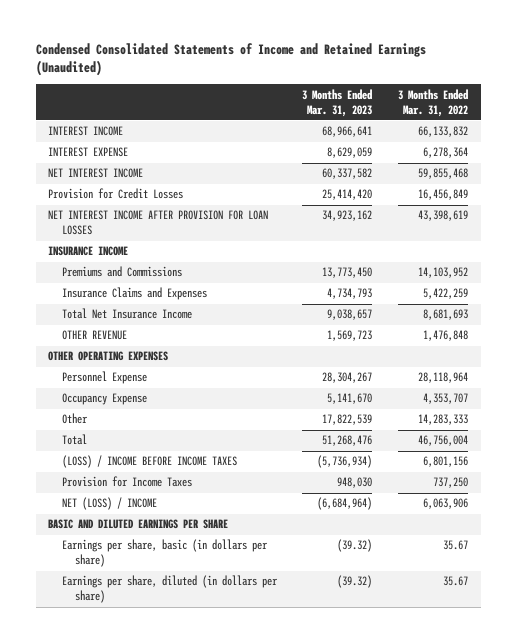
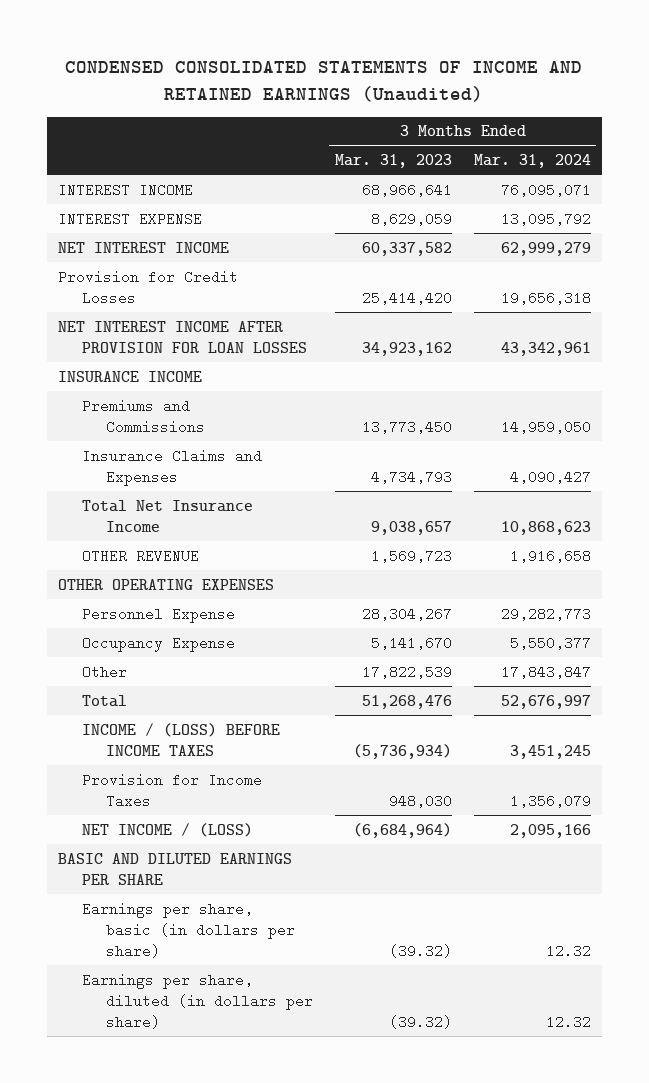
- Condensed Consolidated Statements of Income and Retained Earnings (Unaudited)
+ CONDENSED CONSOLIDATED STATEMENTS OF INCOME AND RETAINED EARNINGS (Unaudited)
- | 3 Months Ended Mar. 31, 2023 | 3 Months Ended Mar. 31, 2022
+ | 3 Months Ended Mar. 31, 2023 | 3 Months Ended Mar. 31, 2024
- (LOSS) / INCOME BEFORE INCOME TAXES | (5,736,934) | 6,801,156
+ INCOME / (LOSS) BEFORE INCOME TAXES | (5,736,934) | 3,451,245
- NET (LOSS) / INCOME | (6,684,964) | 6,063,906
+ NET INCOME / (LOSS) | (6,684,964) | 2,095,166

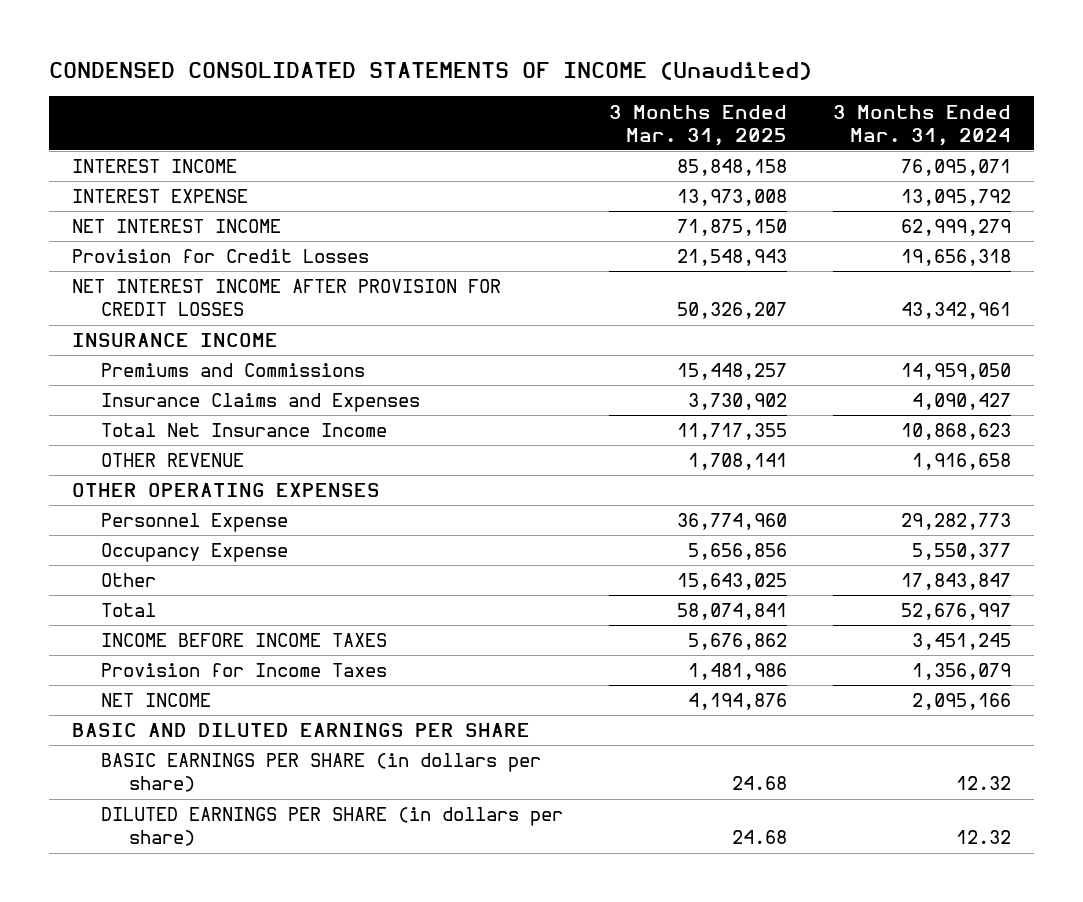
- CONDENSED CONSOLIDATED STATEMENTS OF INCOME AND RETAINED EARNINGS (Unaudited)
+ CONDENSED CONSOLIDATED STATEMENTS OF INCOME (Unaudited)
- | 3 Months Ended Mar. 31, 2023 | 3 Months Ended Mar. 31, 2024
+ | 3 Months Ended Mar. 31, 2025 | 3 Months Ended Mar. 31, 2024
- NET INTEREST INCOME AFTER PROVISION FOR LOAN LOSSES | 34,923,162 | 43,342,961
+ NET INTEREST INCOME AFTER PROVISION FOR CREDIT LOSSES | 50,326,207 | 43,342,961
- INCOME / (LOSS) BEFORE INCOME TAXES | (5,736,934) | 3,451,245
+ INCOME BEFORE INCOME TAXES | 5,676,862 | 3,451,245
- NET INCOME / (LOSS) | (6,684,964) | 2,095,166
+ NET INCOME | 4,194,876 | 2,095,166
- Earnings per share, basic (in dollars per share) | (39.32) | 12.32
- Earnings per share, diluted (in dollars per share) | (39.32) | 12.32
+ BASIC EARNINGS PER SHARE (in dollars per share) | 24.68 | 12.32
+ DILUTED EARNINGS PER SHARE (in dollars per share) | 24.68 | 12.32

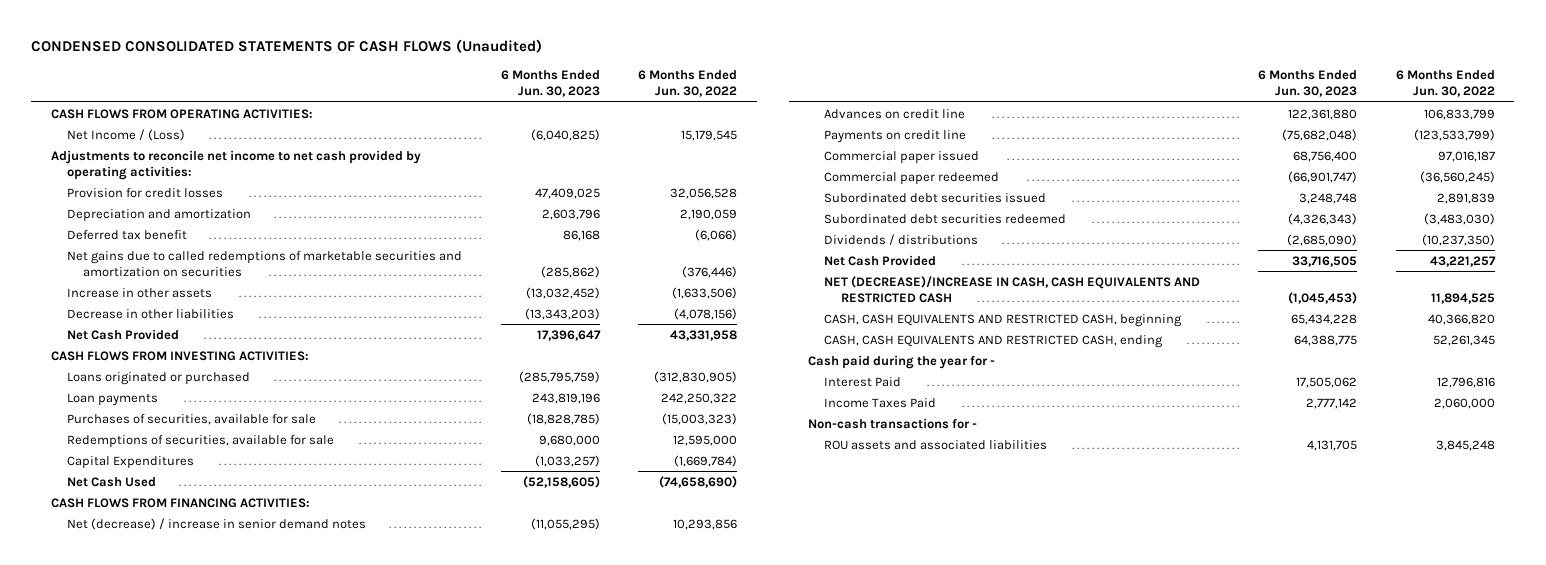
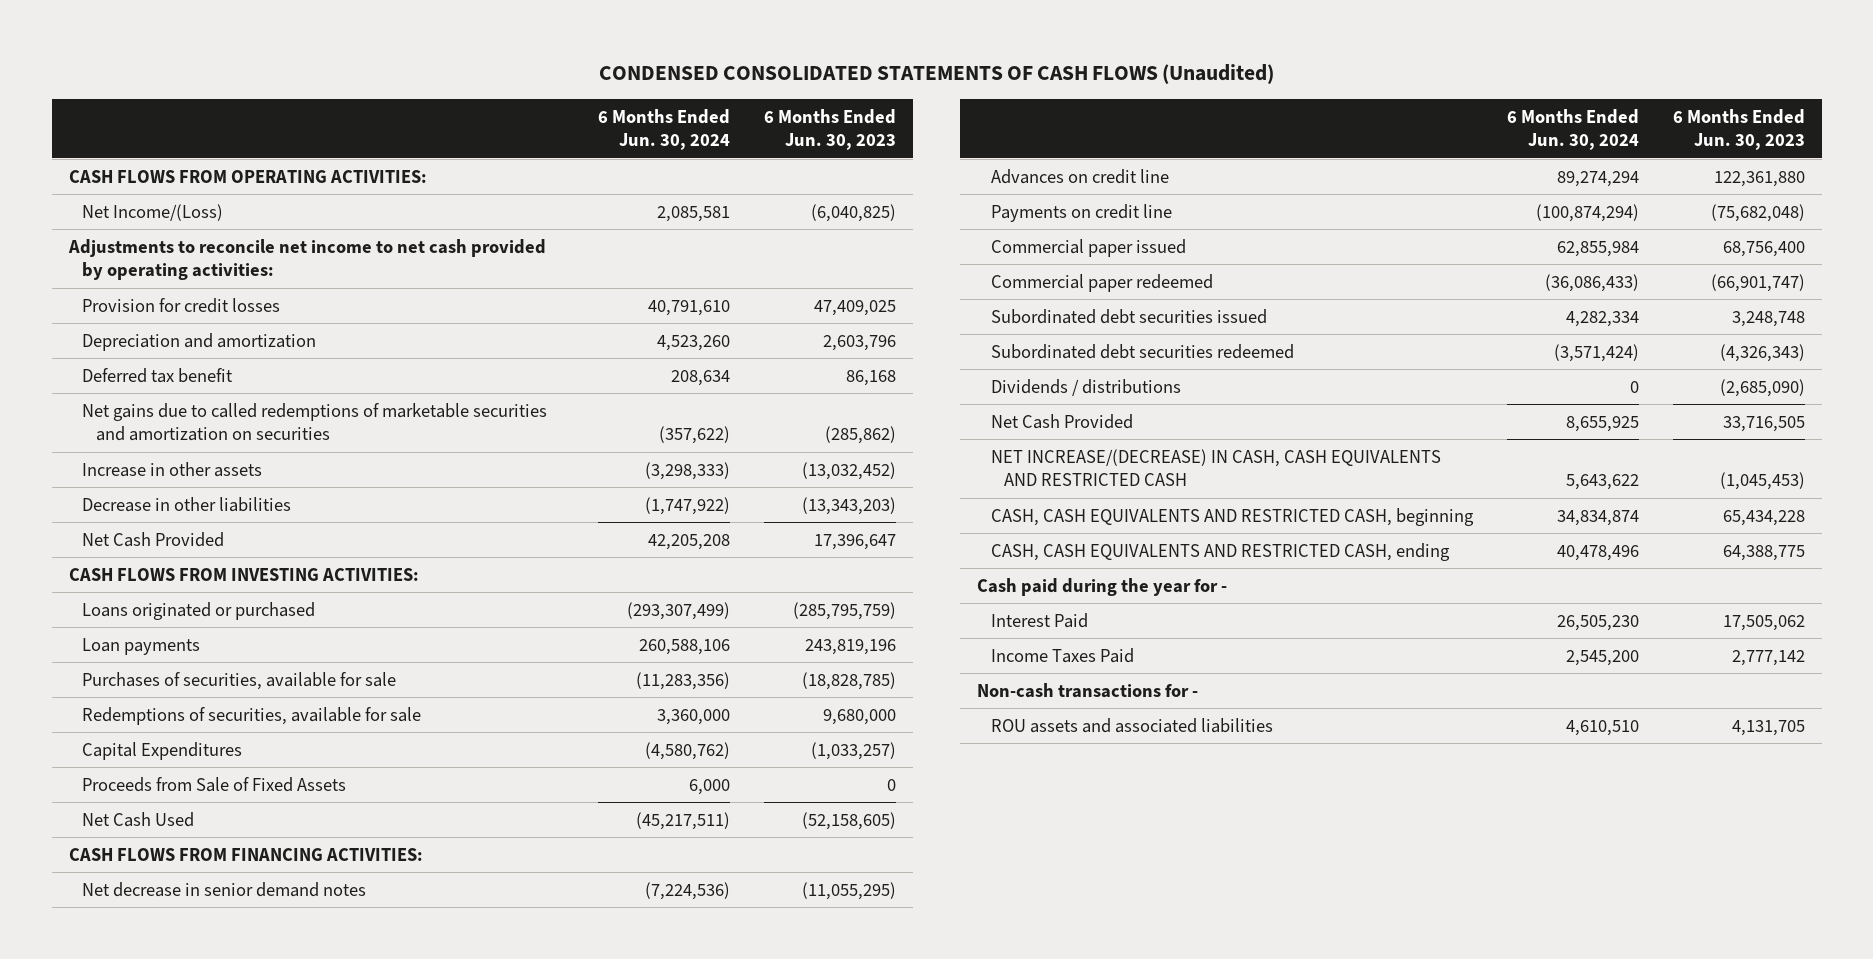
- | 6 Months Ended Jun. 30, 2023 | 6 Months Ended Jun. 30, 2022
+ | 6 Months Ended Jun. 30, 2024 | 6 Months Ended Jun. 30, 2023
- Net Income / (Loss) | (6,040,825) | 15,179,545
+ Net Income/(Loss) | 2,085,581 | (6,040,825)
+ Proceeds from Sale of Fixed Assets | 6,000 | 0
- Net (decrease) / increase in senior demand notes | (11,055,295) | 10,293,856
+ Net decrease in senior demand notes | (7,224,536) | (11,055,295)
- NET (DECREASE)/INCREASE IN CASH, CASH EQUIVALENTS AND RESTRICTED CASH | (1,045,453) | 11,894,525
+ NET INCREASE/(DECREASE) IN CASH, CASH EQUIVALENTS AND RESTRICTED CASH | 5,643,622 | (1,045,453)

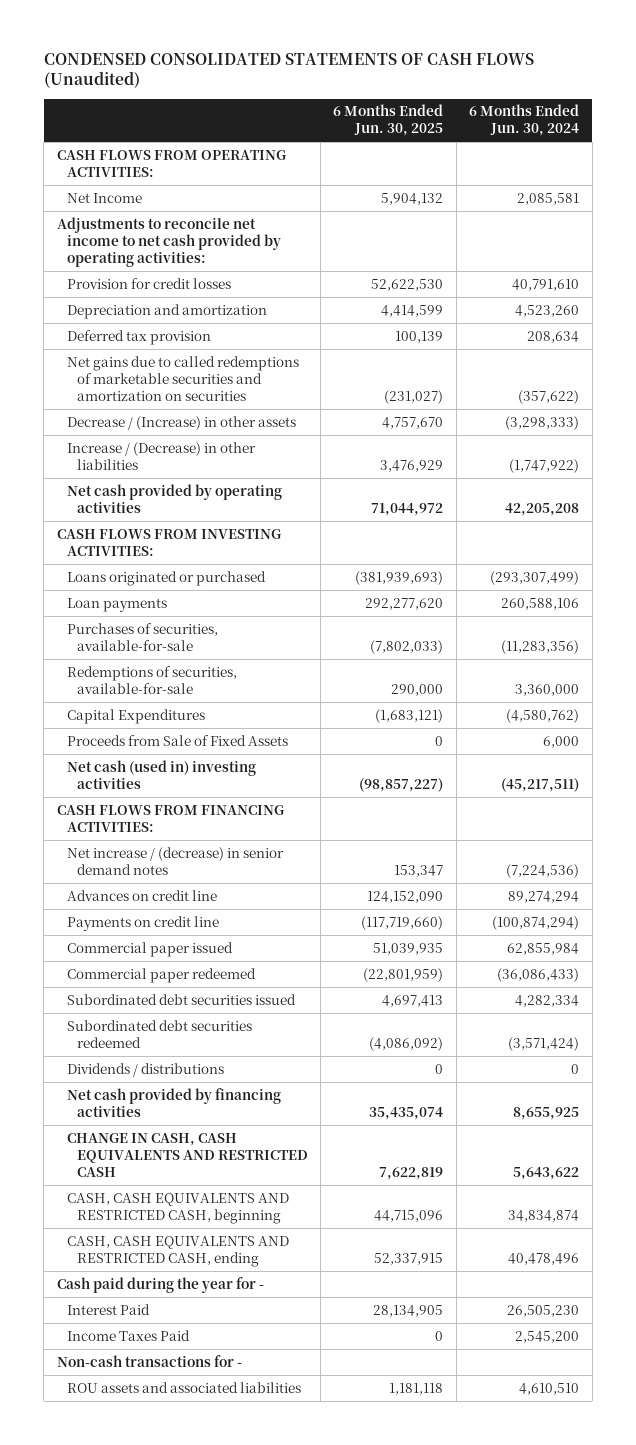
- | 6 Months Ended Jun. 30, 2024 | 6 Months Ended Jun. 30, 2023
+ | 6 Months Ended Jun. 30, 2025 | 6 Months Ended Jun. 30, 2024
- Net Income/(Loss) | 2,085,581 | (6,040,825)
+ Net Income | 5,904,132 | 2,085,581
- Deferred tax benefit | 208,634 | 86,168
+ Deferred tax provision | 100,139 | 208,634
- Increase in other assets | (3,298,333) | (13,032,452)
- Decrease in other liabilities | (1,747,922) | (13,343,203)
- Net Cash Provided | 42,205,208 | 17,396,647
+ Decrease / (Increase) in other assets | 4,757,670 | (3,298,333)
+ Increase / (Decrease) in other liabilities | 3,476,929 | (1,747,922)
+ Net cash provided by operating activities | 71,044,972 | 42,205,208
- Purchases of securities, available for sale | (11,283,356) | (18,828,785)
- Redemptions of securities, available for sale | 3,360,000 | 9,680,000
+ Purchases of securities, available-for-sale | (7,802,033) | (11,283,356)
+ Redemptions of securities, available-for-sale | 290,000 | 3,360,000
- Net Cash Used | (45,217,511) | (52,158,605)
+ Net cash (used in) investing activities | (98,857,227) | (45,217,511)
- Net decrease in senior demand notes | (7,224,536) | (11,055,295)
+ Net increase / (decrease) in senior demand notes | 153,347 | (7,224,536)
- Net Cash Provided | 8,655,925 | 33,716,505
- NET INCREASE/(DECREASE) IN CASH, CASH EQUIVALENTS AND RESTRICTED CASH | 5,643,622 | (1,045,453)
+ Net cash provided by financing activities | 35,435,074 | 8,655,925
+ CHANGE IN CASH, CASH EQUIVALENTS AND RESTRICTED CASH | 7,622,819 | 5,643,622

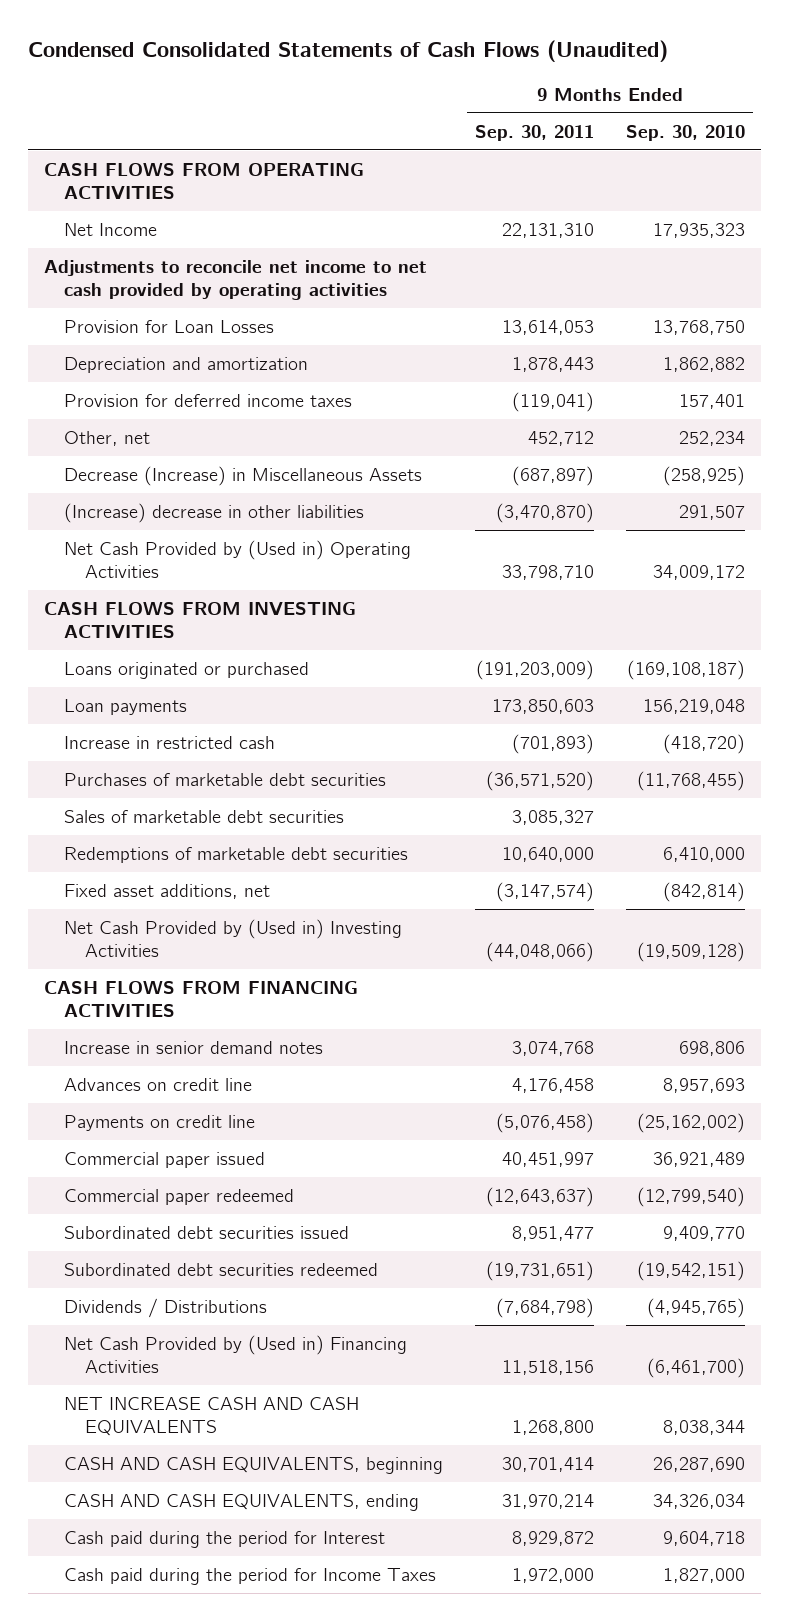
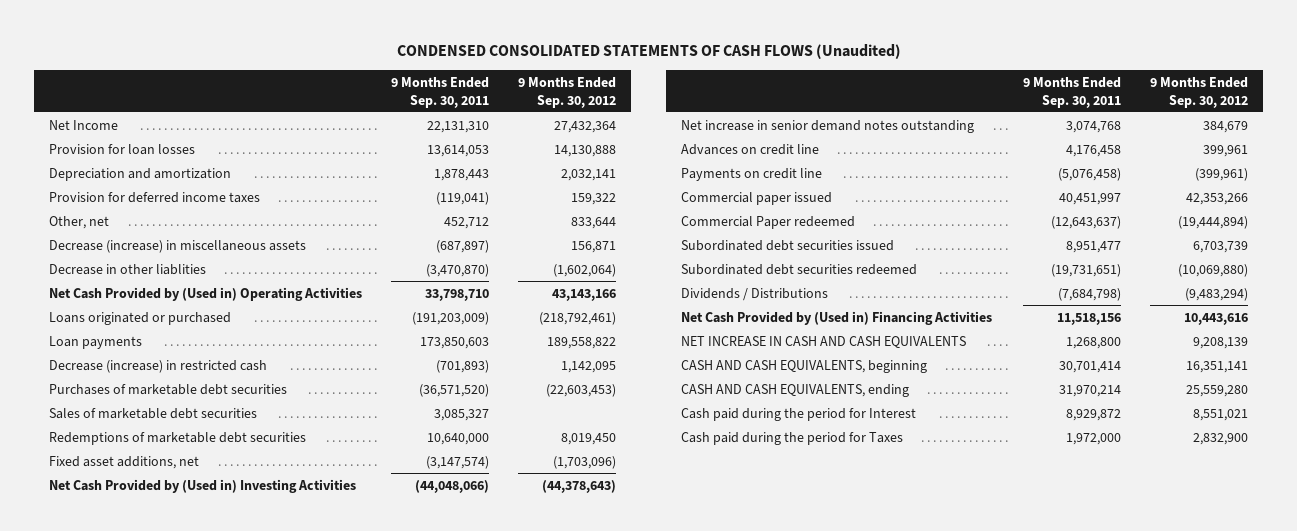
- Condensed Consolidated Statements of Cash Flows (Unaudited)
+ CONDENSED CONSOLIDATED STATEMENTS OF CASH FLOWS (Unaudited)
- | 9 Months Ended Sep. 30, 2011 | 9 Months Ended Sep. 30, 2010
+ | 9 Months Ended Sep. 30, 2011 | 9 Months Ended Sep. 30, 2012
- CASH FLOWS FROM OPERATING ACTIVITIES
- Adjustments to reconcile net income to net cash provided by operating activities
- Provision for Loan Losses | 13,614,053 | 13,768,750
+ Provision for loan losses | 13,614,053 | 14,130,888
- Decrease (Increase) in Miscellaneous Assets | (687,897) | (258,925)
- (Increase) decrease in other liabilities | (3,470,870) | 291,507
+ Decrease (increase) in miscellaneous assets | (687,897) | 156,871
+ Decrease in other liablities | (3,470,870) | (1,602,064)
- CASH FLOWS FROM INVESTING ACTIVITIES
- Increase in restricted cash | (701,893) | (418,720)
+ Decrease (increase) in restricted cash | (701,893) | 1,142,095
- CASH FLOWS FROM FINANCING ACTIVITIES
- Increase in senior demand notes | 3,074,768 | 698,806
+ Net increase in senior demand notes outstanding | 3,074,768 | 384,679
- Commercial paper redeemed | (12,643,637) | (12,799,540)
+ Commercial Paper redeemed | (12,643,637) | (19,444,894)
- NET INCREASE CASH AND CASH EQUIVALENTS | 1,268,800 | 8,038,344
+ NET INCREASE IN CASH AND CASH EQUIVALENTS | 1,268,800 | 9,208,139
- Cash paid during the period for Income Taxes | 1,972,000 | 1,827,000
+ Cash paid during the period for Taxes | 1,972,000 | 2,832,900

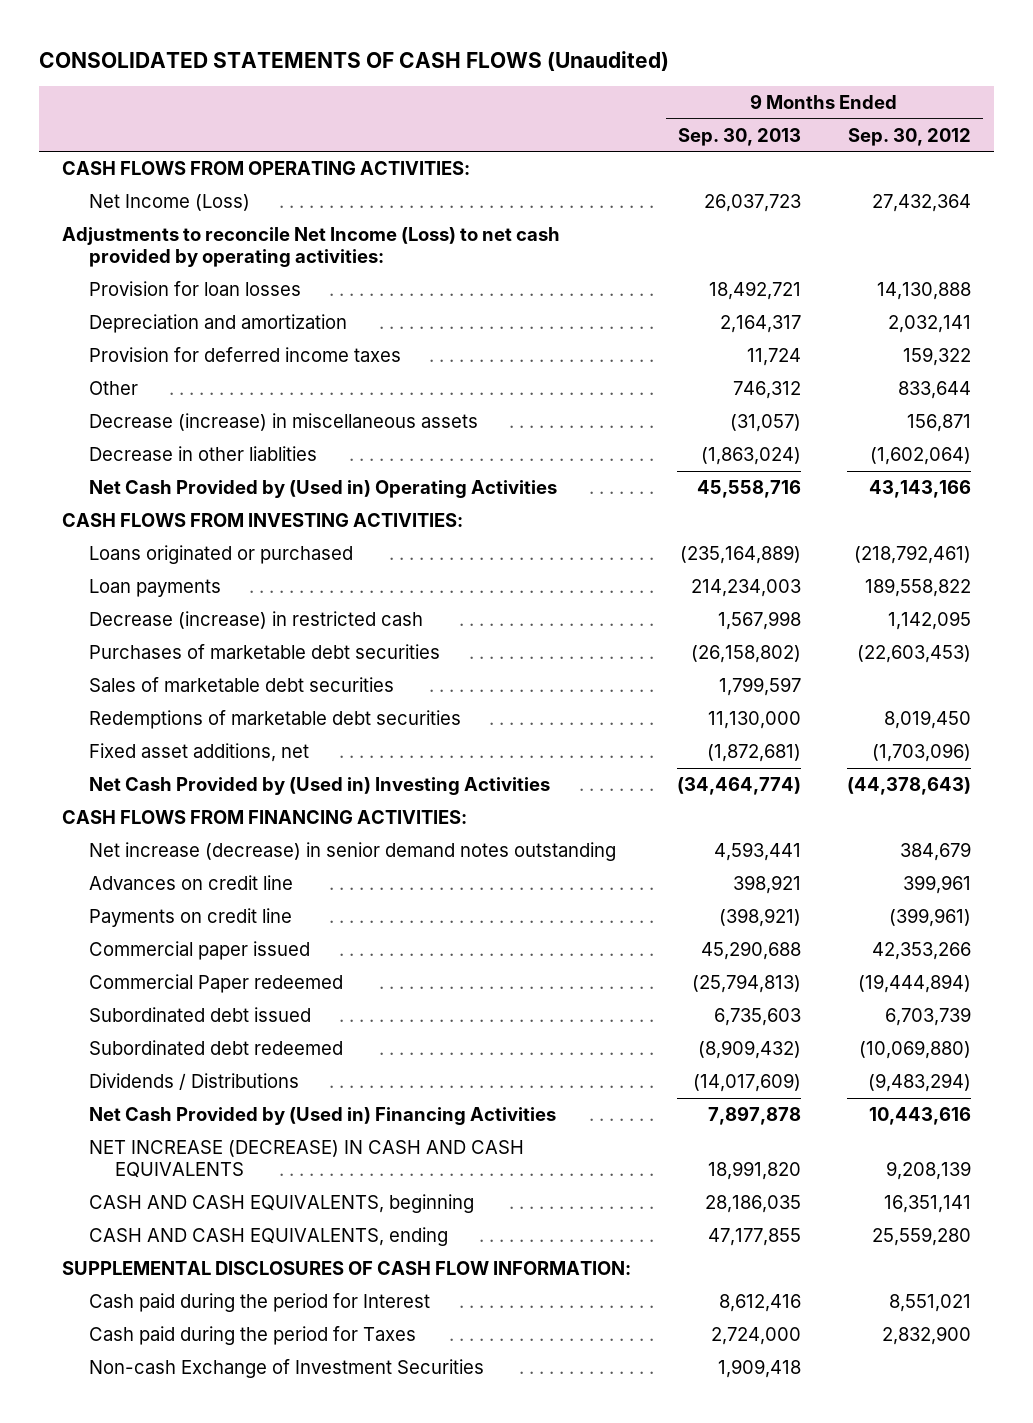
- CONDENSED CONSOLIDATED STATEMENTS OF CASH FLOWS (Unaudited)
+ CONSOLIDATED STATEMENTS OF CASH FLOWS (Unaudited)
- | 9 Months Ended Sep. 30, 2011 | 9 Months Ended Sep. 30, 2012
+ | 9 Months Ended Sep. 30, 2013 | 9 Months Ended Sep. 30, 2012
- Net Income | 22,131,310 | 27,432,364
+ CASH FLOWS FROM OPERATING ACTIVITIES:
+ Net Income (Loss) | 26,037,723 | 27,432,364
+ Adjustments to reconcile Net Income (Loss) to net cash provided by operating activities:
- Other, net | 452,712 | 833,644
+ Other | 746,312 | 833,644
+ CASH FLOWS FROM INVESTING ACTIVITIES:
- Net increase in senior demand notes outstanding | 3,074,768 | 384,679
+ CASH FLOWS FROM FINANCING ACTIVITIES:
+ Net increase (decrease) in senior demand notes outstanding | 4,593,441 | 384,679
- Subordinated debt securities issued | 8,951,477 | 6,703,739
- Subordinated debt securities redeemed | (19,731,651) | (10,069,880)
+ Subordinated debt issued | 6,735,603 | 6,703,739
+ Subordinated debt redeemed | (8,909,432) | (10,069,880)
- NET INCREASE IN CASH AND CASH EQUIVALENTS | 1,268,800 | 9,208,139
+ NET INCREASE (DECREASE) IN CASH AND CASH EQUIVALENTS | 18,991,820 | 9,208,139
+ SUPPLEMENTAL DISCLOSURES OF CASH FLOW INFORMATION:
+ Non-cash Exchange of Investment Securities | 1,909,418 |

